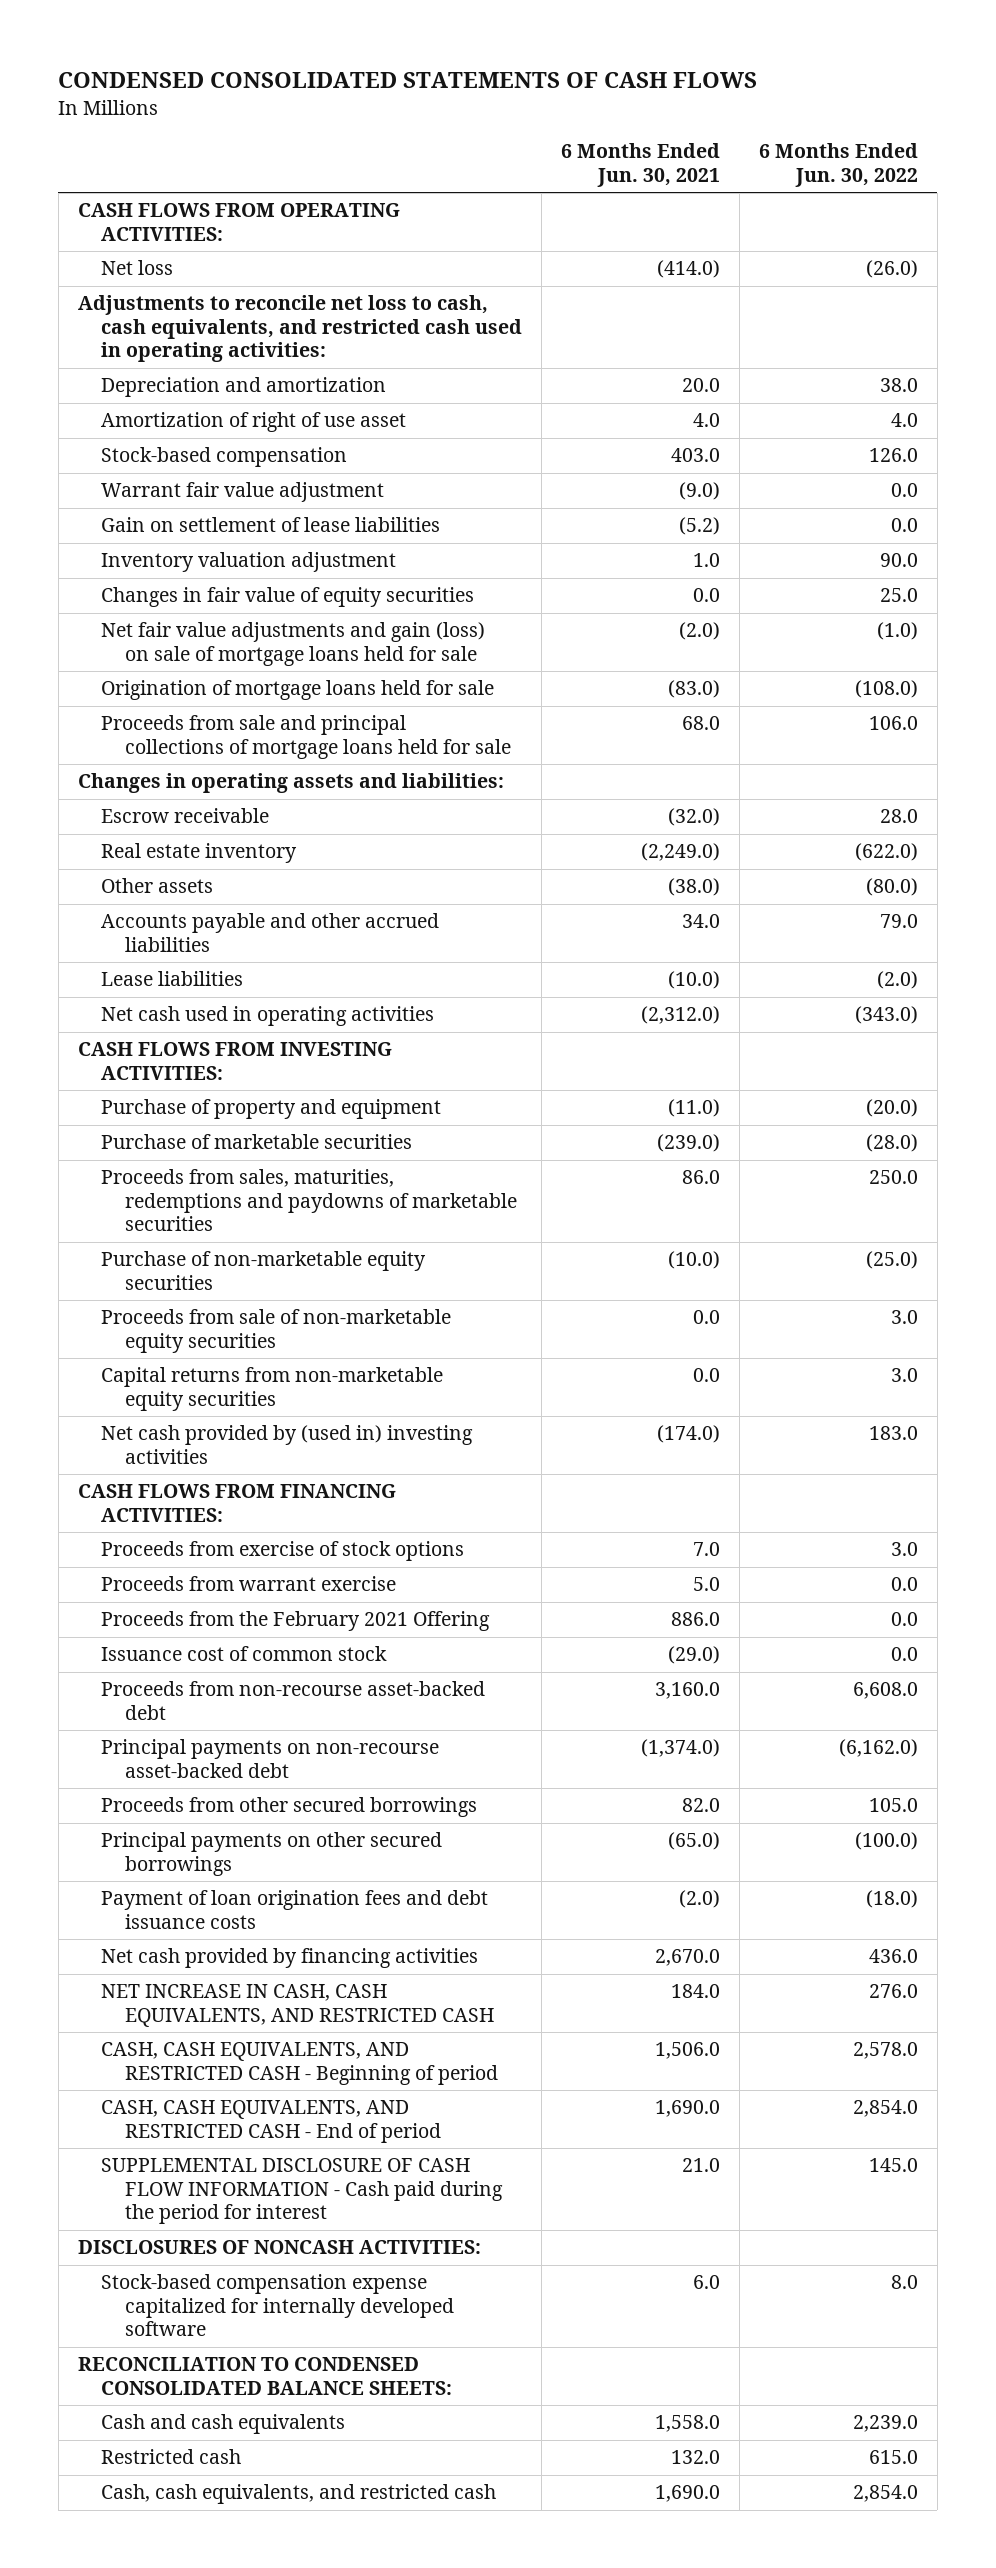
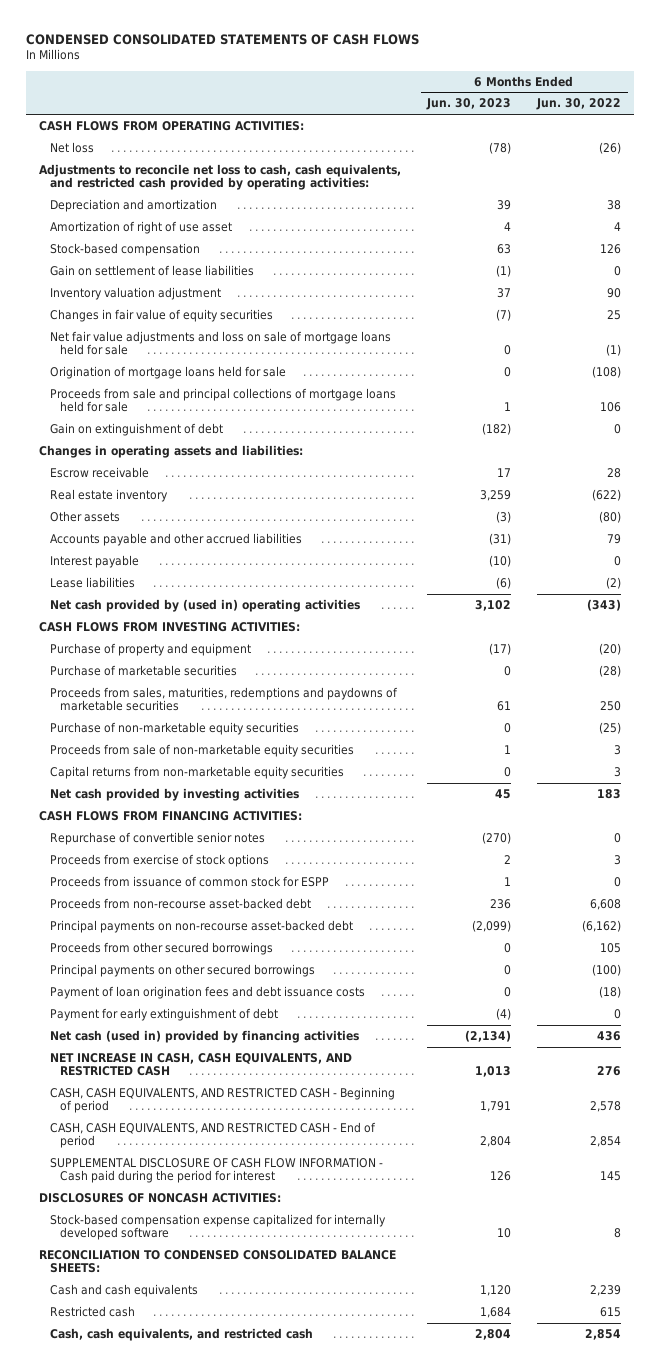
- | 6 Months Ended Jun. 30, 2021 | 6 Months Ended Jun. 30, 2022
+ | 6 Months Ended Jun. 30, 2023 | 6 Months Ended Jun. 30, 2022
- Net loss | (414.0) | (26.0)
- Adjustments to reconcile net loss to cash, cash equivalents, and restricted cash used in operating activities:
- Depreciation and amortization | 20.0 | 38.0
- Amortization of right of use asset | 4.0 | 4.0
- Stock-based compensation | 403.0 | 126.0
- Warrant fair value adjustment | (9.0) | 0.0
- Gain on settlement of lease liabilities | (5.2) | 0.0
- Inventory valuation adjustment | 1.0 | 90.0
- Changes in fair value of equity securities | 0.0 | 25.0
- Net fair value adjustments and gain (loss) on sale of mortgage loans held for sale | (2.0) | (1.0)
- Origination of mortgage loans held for sale | (83.0) | (108.0)
- Proceeds from sale and principal collections of mortgage loans held for sale | 68.0 | 106.0
+ Net loss | (78) | (26)
+ Adjustments to reconcile net loss to cash, cash equivalents, and restricted cash provided by operating activities:
+ Depreciation and amortization | 39 | 38
+ Amortization of right of use asset | 4 | 4
+ Stock-based compensation | 63 | 126
+ Gain on settlement of lease liabilities | (1) | 0
+ Inventory valuation adjustment | 37 | 90
+ Changes in fair value of equity securities | (7) | 25
+ Net fair value adjustments and loss on sale of mortgage loans held for sale | 0 | (1)
+ Origination of mortgage loans held for sale | 0 | (108)
+ Proceeds from sale and principal collections of mortgage loans held for sale | 1 | 106
+ Gain on extinguishment of debt | (182) | 0
- Escrow receivable | (32.0) | 28.0
- Real estate inventory | (2,249.0) | (622.0)
- Other assets | (38.0) | (80.0)
- Accounts payable and other accrued liabilities | 34.0 | 79.0
- Lease liabilities | (10.0) | (2.0)
- Net cash used in operating activities | (2,312.0) | (343.0)
+ Escrow receivable | 17 | 28
+ Real estate inventory | 3,259 | (622)
+ Other assets | (3) | (80)
+ Accounts payable and other accrued liabilities | (31) | 79
+ Interest payable | (10) | 0
+ Lease liabilities | (6) | (2)
+ Net cash provided by (used in) operating activities | 3,102 | (343)
- Purchase of property and equipment | (11.0) | (20.0)
- Purchase of marketable securities | (239.0) | (28.0)
- Proceeds from sales, maturities, redemptions and paydowns of marketable securities | 86.0 | 250.0
- Purchase of non-marketable equity securities | (10.0) | (25.0)
- Proceeds from sale of non-marketable equity securities | 0.0 | 3.0
- Capital returns from non-marketable equity securities | 0.0 | 3.0
- Net cash provided by (used in) investing activities | (174.0) | 183.0
+ Purchase of property and equipment | (17) | (20)
+ Purchase of marketable securities | 0 | (28)
+ Proceeds from sales, maturities, redemptions and paydowns of marketable securities | 61 | 250
+ Purchase of non-marketable equity securities | 0 | (25)
+ Proceeds from sale of non-marketable equity securities | 1 | 3
+ Capital returns from non-marketable equity securities | 0 | 3
+ Net cash provided by investing activities | 45 | 183
- Proceeds from exercise of stock options | 7.0 | 3.0
- Proceeds from warrant exercise | 5.0 | 0.0
- Proceeds from the February 2021 Offering | 886.0 | 0.0
- Issuance cost of common stock | (29.0) | 0.0
- Proceeds from non-recourse asset-backed debt | 3,160.0 | 6,608.0
- Principal payments on non-recourse asset-backed debt | (1,374.0) | (6,162.0)
- Proceeds from other secured borrowings | 82.0 | 105.0
- Principal payments on other secured borrowings | (65.0) | (100.0)
- Payment of loan origination fees and debt issuance costs | (2.0) | (18.0)
- Net cash provided by financing activities | 2,670.0 | 436.0
- NET INCREASE IN CASH, CASH EQUIVALENTS, AND RESTRICTED CASH | 184.0 | 276.0
- CASH, CASH EQUIVALENTS, AND RESTRICTED CASH - Beginning of period | 1,506.0 | 2,578.0
- CASH, CASH EQUIVALENTS, AND RESTRICTED CASH - End of period | 1,690.0 | 2,854.0
- SUPPLEMENTAL DISCLOSURE OF CASH FLOW INFORMATION - Cash paid during the period for interest | 21.0 | 145.0
+ Repurchase of convertible senior notes | (270) | 0
+ Proceeds from exercise of stock options | 2 | 3
+ Proceeds from issuance of common stock for ESPP | 1 | 0
+ Proceeds from non-recourse asset-backed debt | 236 | 6,608
+ Principal payments on non-recourse asset-backed debt | (2,099) | (6,162)
+ Proceeds from other secured borrowings | 0 | 105
+ Principal payments on other secured borrowings | 0 | (100)
+ Payment of loan origination fees and debt issuance costs | 0 | (18)
+ Payment for early extinguishment of debt | (4) | 0
+ Net cash (used in) provided by financing activities | (2,134) | 436
+ NET INCREASE IN CASH, CASH EQUIVALENTS, AND RESTRICTED CASH | 1,013 | 276
+ CASH, CASH EQUIVALENTS, AND RESTRICTED CASH - Beginning of period | 1,791 | 2,578
+ CASH, CASH EQUIVALENTS, AND RESTRICTED CASH - End of period | 2,804 | 2,854
+ SUPPLEMENTAL DISCLOSURE OF CASH FLOW INFORMATION - Cash paid during the period for interest | 126 | 145
- Stock-based compensation expense capitalized for internally developed software | 6.0 | 8.0
+ Stock-based compensation expense capitalized for internally developed software | 10 | 8
- Cash and cash equivalents | 1,558.0 | 2,239.0
- Restricted cash | 132.0 | 615.0
- Cash, cash equivalents, and restricted cash | 1,690.0 | 2,854.0
+ Cash and cash equivalents | 1,120 | 2,239
+ Restricted cash | 1,684 | 615
+ Cash, cash equivalents, and restricted cash | 2,804 | 2,854

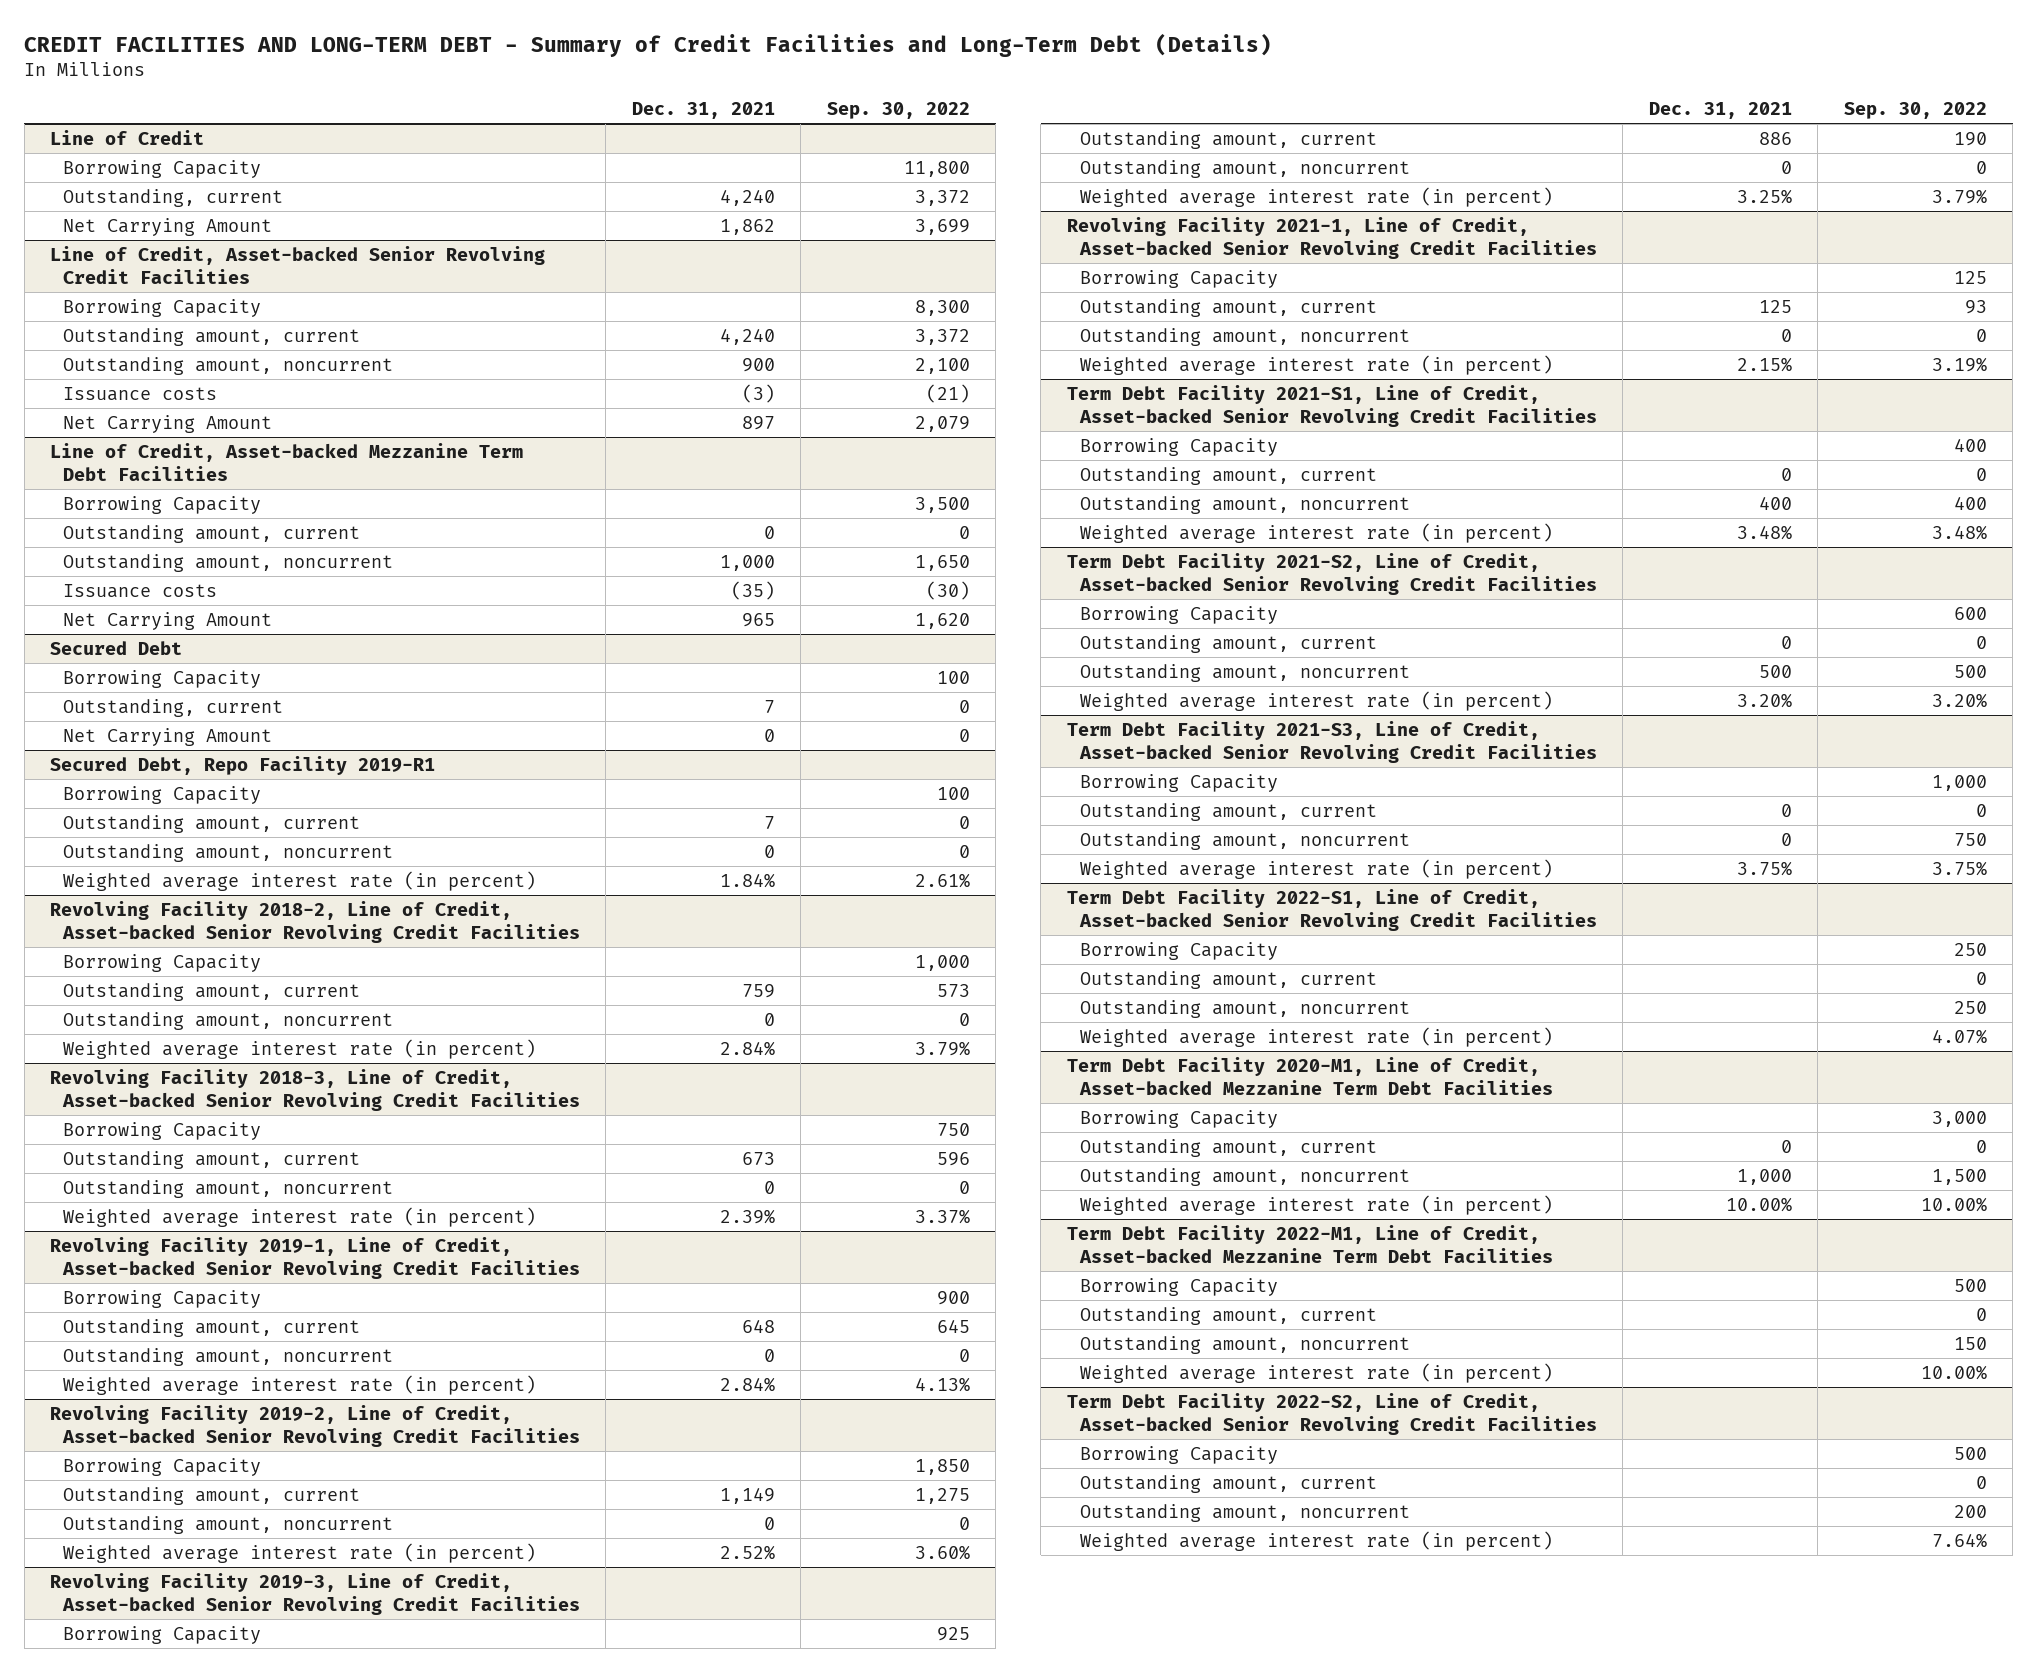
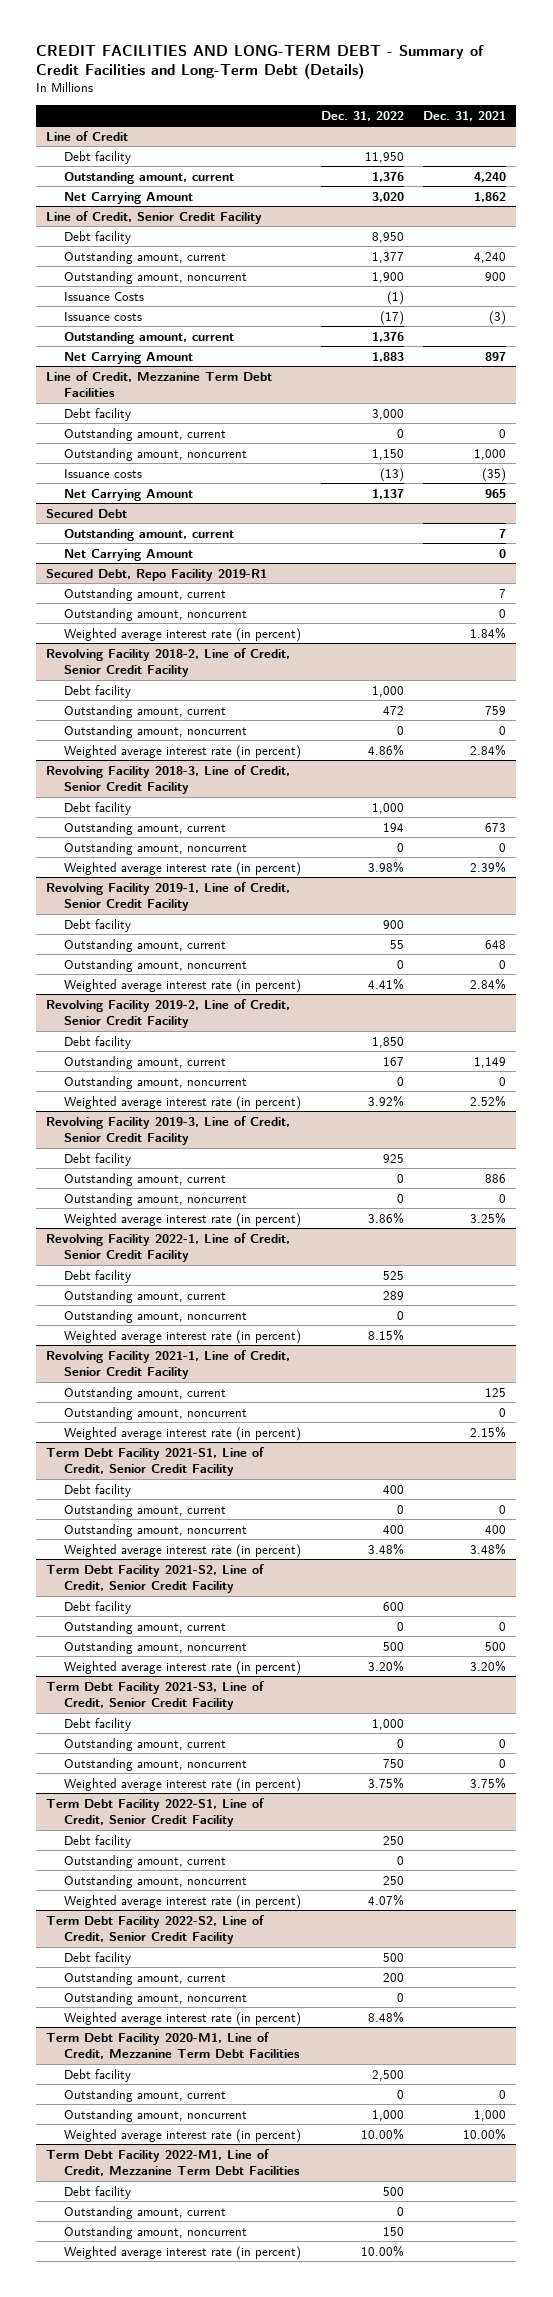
- | Dec. 31, 2021 | Sep. 30, 2022
+ | Dec. 31, 2022 | Dec. 31, 2021
@ Line of Credit
- Borrowing Capacity | | 11,800
- Outstanding, current | 4,240 | 3,372
+ Debt facility | 11,950 |
+ Outstanding amount, current | 1,376 | 4,240
- Line of Credit, Asset-backed Senior Revolving Credit Facilities
- Borrowing Capacity | | 8,300
+ Line of Credit, Senior Credit Facility
+ Debt facility | 8,950 |
+ Issuance Costs | (1) |
+ Outstanding amount, current | 1,376 |
- Line of Credit, Asset-backed Mezzanine Term Debt Facilities
- Borrowing Capacity | | 3,500
+ Line of Credit, Mezzanine Term Debt Facilities
+ Debt facility | 3,000 |
@ Secured Debt
- Borrowing Capacity | | 100
- Outstanding, current | 7 | 0
+ Outstanding amount, current | | 7
@ Secured Debt, Repo Facility 2019-R1
- Borrowing Capacity | | 100
- Revolving Facility 2018-2, Line of Credit, Asset-backed Senior Revolving Credit Facilities
- Borrowing Capacity | | 1,000
+ Revolving Facility 2018-2, Line of Credit, Senior Credit Facility
+ Debt facility | 1,000 |
- Revolving Facility 2018-3, Line of Credit, Asset-backed Senior Revolving Credit Facilities
- Borrowing Capacity | | 750
+ Revolving Facility 2018-3, Line of Credit, Senior Credit Facility
+ Debt facility | 1,000 |
- Revolving Facility 2019-1, Line of Credit, Asset-backed Senior Revolving Credit Facilities
- Borrowing Capacity | | 900
+ Revolving Facility 2019-1, Line of Credit, Senior Credit Facility
+ Debt facility | 900 |
- Revolving Facility 2019-2, Line of Credit, Asset-backed Senior Revolving Credit Facilities
- Borrowing Capacity | | 1,850
+ Revolving Facility 2019-2, Line of Credit, Senior Credit Facility
+ Debt facility | 1,850 |
- Revolving Facility 2019-3, Line of Credit, Asset-backed Senior Revolving Credit Facilities
- Borrowing Capacity | | 925
+ Revolving Facility 2019-3, Line of Credit, Senior Credit Facility
+ Debt facility | 925 |
- Revolving Facility 2021-1, Line of Credit, Asset-backed Senior Revolving Credit Facilities
- Borrowing Capacity | | 125
+ Revolving Facility 2022-1, Line of Credit, Senior Credit Facility
+ Debt facility | 525 |
+ Outstanding amount, current | 289 |
+ Outstanding amount, noncurrent | 0 |
+ Weighted average interest rate (in percent) | 8.15% |
+ Revolving Facility 2021-1, Line of Credit, Senior Credit Facility
- Term Debt Facility 2021-S1, Line of Credit, Asset-backed Senior Revolving Credit Facilities
- Borrowing Capacity | | 400
+ Term Debt Facility 2021-S1, Line of Credit, Senior Credit Facility
+ Debt facility | 400 |
- Term Debt Facility 2021-S2, Line of Credit, Asset-backed Senior Revolving Credit Facilities
- Borrowing Capacity | | 600
+ Term Debt Facility 2021-S2, Line of Credit, Senior Credit Facility
+ Debt facility | 600 |
- Term Debt Facility 2021-S3, Line of Credit, Asset-backed Senior Revolving Credit Facilities
- Borrowing Capacity | | 1,000
+ Term Debt Facility 2021-S3, Line of Credit, Senior Credit Facility
+ Debt facility | 1,000 |
- Term Debt Facility 2022-S1, Line of Credit, Asset-backed Senior Revolving Credit Facilities
- Borrowing Capacity | | 250
+ Term Debt Facility 2022-S1, Line of Credit, Senior Credit Facility
+ Debt facility | 250 |
- Term Debt Facility 2020-M1, Line of Credit, Asset-backed Mezzanine Term Debt Facilities
- Borrowing Capacity | | 3,000
- Outstanding amount, current | 0 | 0
- Outstanding amount, noncurrent | 1,000 | 1,500
- Weighted average interest rate (in percent) | 10.00% | 10.00%
- Term Debt Facility 2022-M1, Line of Credit, Asset-backed Mezzanine Term Debt Facilities
- Borrowing Capacity | | 500
+ Term Debt Facility 2022-S2, Line of Credit, Senior Credit Facility
+ Debt facility | 500 |
- Term Debt Facility 2022-S2, Line of Credit, Asset-backed Senior Revolving Credit Facilities
- Borrowing Capacity | | 500
+ Term Debt Facility 2020-M1, Line of Credit, Mezzanine Term Debt Facilities
+ Debt facility | 2,500 |
+ Outstanding amount, current | 0 | 0
+ Outstanding amount, noncurrent | 1,000 | 1,000
+ Weighted average interest rate (in percent) | 10.00% | 10.00%
+ Term Debt Facility 2022-M1, Line of Credit, Mezzanine Term Debt Facilities
+ Debt facility | 500 |

